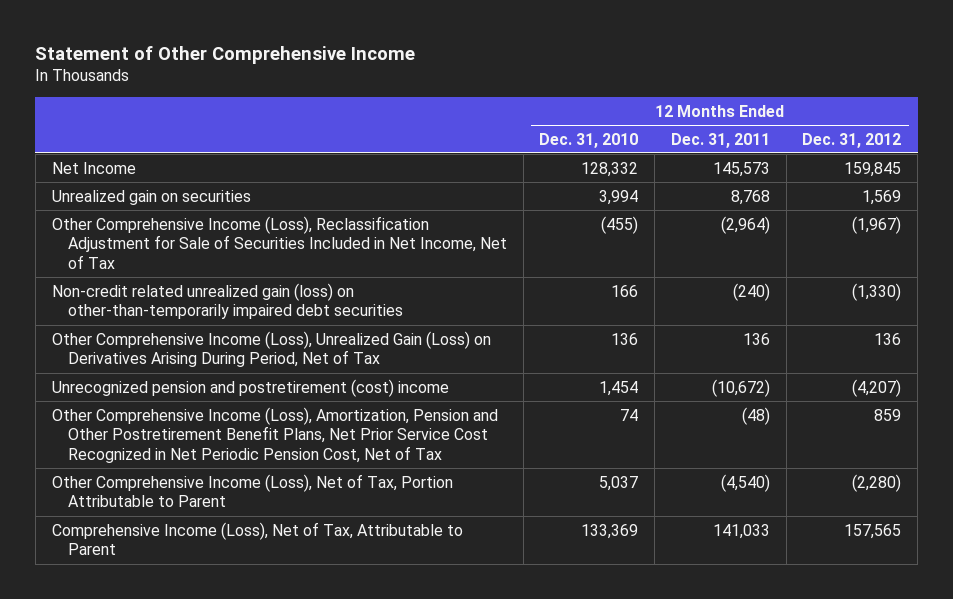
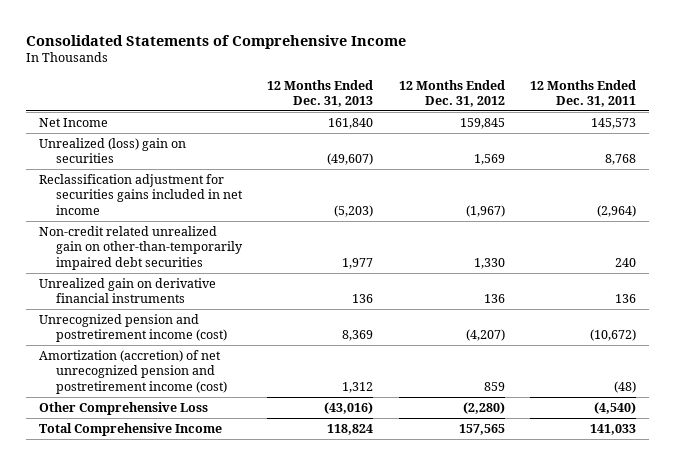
- Statement of Other Comprehensive Income
+ Consolidated Statements of Comprehensive Income
- | 12 Months Ended Dec. 31, 2010 | 12 Months Ended Dec. 31, 2011 | 12 Months Ended Dec. 31, 2012
+ | 12 Months Ended Dec. 31, 2013 | 12 Months Ended Dec. 31, 2012 | 12 Months Ended Dec. 31, 2011
- Unrealized gain on securities | 3,994 | 8,768 | 1,569
- Other Comprehensive Income (Loss), Reclassification Adjustment for Sale of Securities Included in Net Income, Net of Tax | (455) | (2,964) | (1,967)
- Non-credit related unrealized gain (loss) on other-than-temporarily impaired debt securities | 166 | (240) | (1,330)
- Other Comprehensive Income (Loss), Unrealized Gain (Loss) on Derivatives Arising During Period, Net of Tax | 136 | 136 | 136
- Unrecognized pension and postretirement (cost) income | 1,454 | (10,672) | (4,207)
- Other Comprehensive Income (Loss), Amortization, Pension and Other Postretirement Benefit Plans, Net Prior Service Cost Recognized in Net Periodic Pension Cost, Net of Tax | 74 | (48) | 859
- Other Comprehensive Income (Loss), Net of Tax, Portion Attributable to Parent | 5,037 | (4,540) | (2,280)
- Comprehensive Income (Loss), Net of Tax, Attributable to Parent | 133,369 | 141,033 | 157,565
+ Unrealized (loss) gain on securities | (49,607) | 1,569 | 8,768
+ Reclassification adjustment for securities gains included in net income | (5,203) | (1,967) | (2,964)
+ Non-credit related unrealized gain on other-than-temporarily impaired debt securities | 1,977 | 1,330 | 240
+ Unrealized gain on derivative financial instruments | 136 | 136 | 136
+ Unrecognized pension and postretirement income (cost) | 8,369 | (4,207) | (10,672)
+ Amortization (accretion) of net unrecognized pension and postretirement income (cost) | 1,312 | 859 | (48)
+ Other Comprehensive Loss | (43,016) | (2,280) | (4,540)
+ Total Comprehensive Income | 118,824 | 157,565 | 141,033

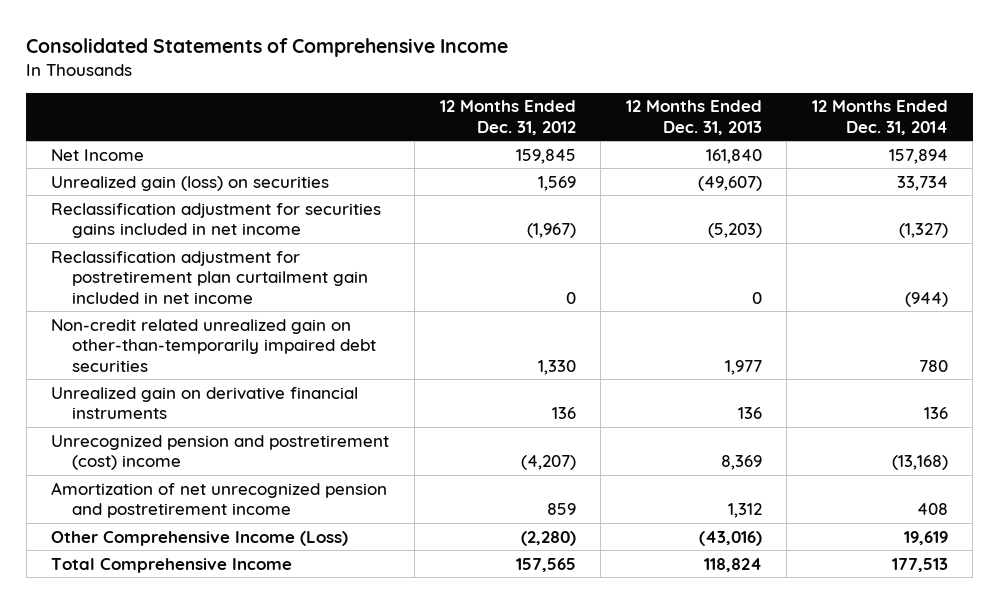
- | 12 Months Ended Dec. 31, 2013 | 12 Months Ended Dec. 31, 2012 | 12 Months Ended Dec. 31, 2011
+ | 12 Months Ended Dec. 31, 2012 | 12 Months Ended Dec. 31, 2013 | 12 Months Ended Dec. 31, 2014
- Unrealized (loss) gain on securities | (49,607) | 1,569 | 8,768
+ Unrealized gain (loss) on securities | 1,569 | (49,607) | 33,734
+ Reclassification adjustment for postretirement plan curtailment gain included in net income | 0 | 0 | (944)
- Unrecognized pension and postretirement income (cost) | 8,369 | (4,207) | (10,672)
- Amortization (accretion) of net unrecognized pension and postretirement income (cost) | 1,312 | 859 | (48)
- Other Comprehensive Loss | (43,016) | (2,280) | (4,540)
+ Unrecognized pension and postretirement (cost) income | (4,207) | 8,369 | (13,168)
+ Amortization of net unrecognized pension and postretirement income | 859 | 1,312 | 408
+ Other Comprehensive Income (Loss) | (2,280) | (43,016) | 19,619

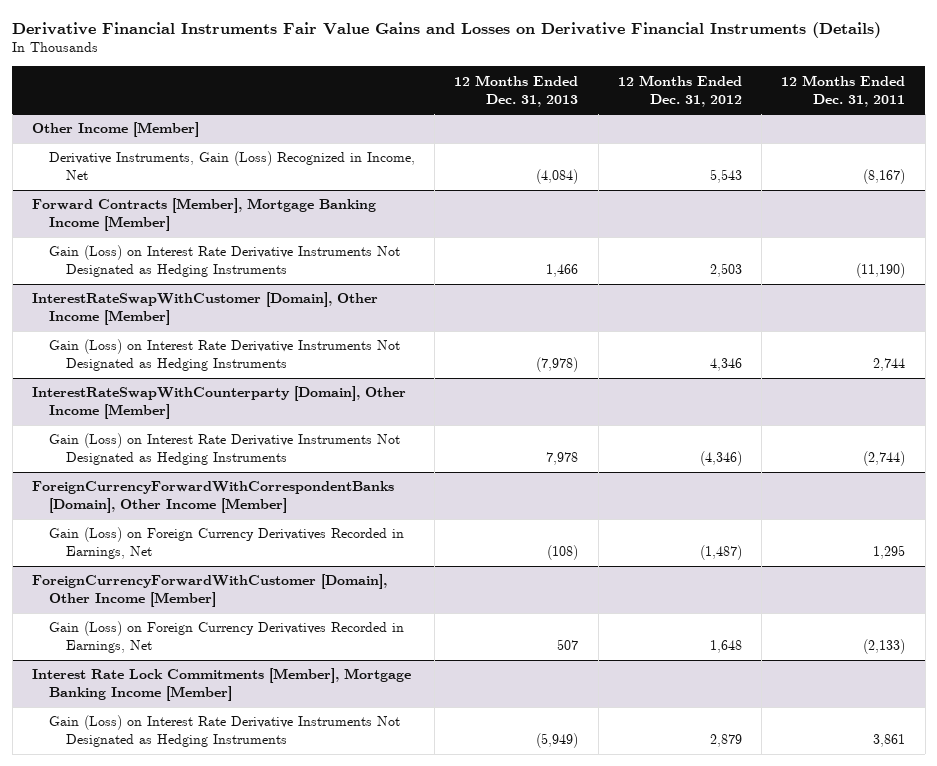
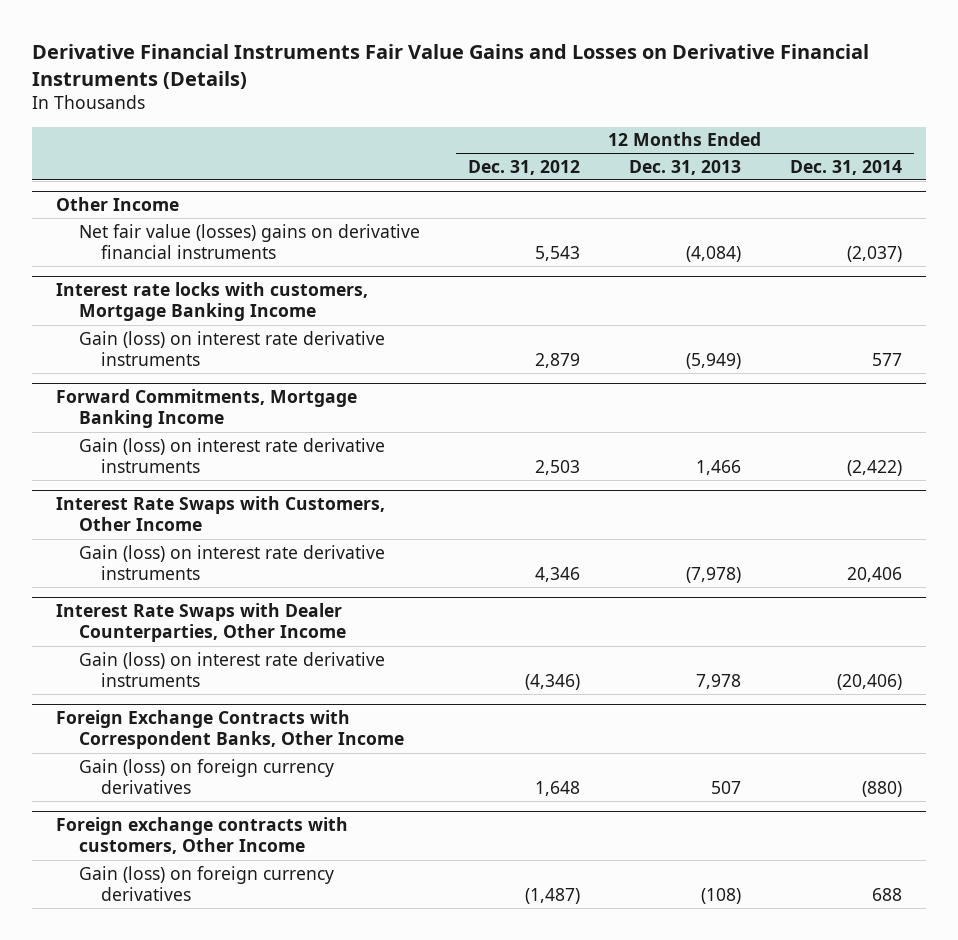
- | 12 Months Ended Dec. 31, 2013 | 12 Months Ended Dec. 31, 2012 | 12 Months Ended Dec. 31, 2011
+ | 12 Months Ended Dec. 31, 2012 | 12 Months Ended Dec. 31, 2013 | 12 Months Ended Dec. 31, 2014
- Other Income [Member]
- Derivative Instruments, Gain (Loss) Recognized in Income, Net | (4,084) | 5,543 | (8,167)
- Forward Contracts [Member], Mortgage Banking Income [Member]
- Gain (Loss) on Interest Rate Derivative Instruments Not Designated as Hedging Instruments | 1,466 | 2,503 | (11,190)
- InterestRateSwapWithCustomer [Domain], Other Income [Member]
- Gain (Loss) on Interest Rate Derivative Instruments Not Designated as Hedging Instruments | (7,978) | 4,346 | 2,744
- InterestRateSwapWithCounterparty [Domain], Other Income [Member]
- Gain (Loss) on Interest Rate Derivative Instruments Not Designated as Hedging Instruments | 7,978 | (4,346) | (2,744)
- ForeignCurrencyForwardWithCorrespondentBanks [Domain], Other Income [Member]
- Gain (Loss) on Foreign Currency Derivatives Recorded in Earnings, Net | (108) | (1,487) | 1,295
- ForeignCurrencyForwardWithCustomer [Domain], Other Income [Member]
- Gain (Loss) on Foreign Currency Derivatives Recorded in Earnings, Net | 507 | 1,648 | (2,133)
- Interest Rate Lock Commitments [Member], Mortgage Banking Income [Member]
- Gain (Loss) on Interest Rate Derivative Instruments Not Designated as Hedging Instruments | (5,949) | 2,879 | 3,861
+ Other Income
+ Net fair value (losses) gains on derivative financial instruments | 5,543 | (4,084) | (2,037)
+ Interest rate locks with customers, Mortgage Banking Income
+ Gain (loss) on interest rate derivative instruments | 2,879 | (5,949) | 577
+ Forward Commitments, Mortgage Banking Income
+ Gain (loss) on interest rate derivative instruments | 2,503 | 1,466 | (2,422)
+ Interest Rate Swaps with Customers, Other Income
+ Gain (loss) on interest rate derivative instruments | 4,346 | (7,978) | 20,406
+ Interest Rate Swaps with Dealer Counterparties, Other Income
+ Gain (loss) on interest rate derivative instruments | (4,346) | 7,978 | (20,406)
+ Foreign Exchange Contracts with Correspondent Banks, Other Income
+ Gain (loss) on foreign currency derivatives | 1,648 | 507 | (880)
+ Foreign exchange contracts with customers, Other Income
+ Gain (loss) on foreign currency derivatives | (1,487) | (108) | 688

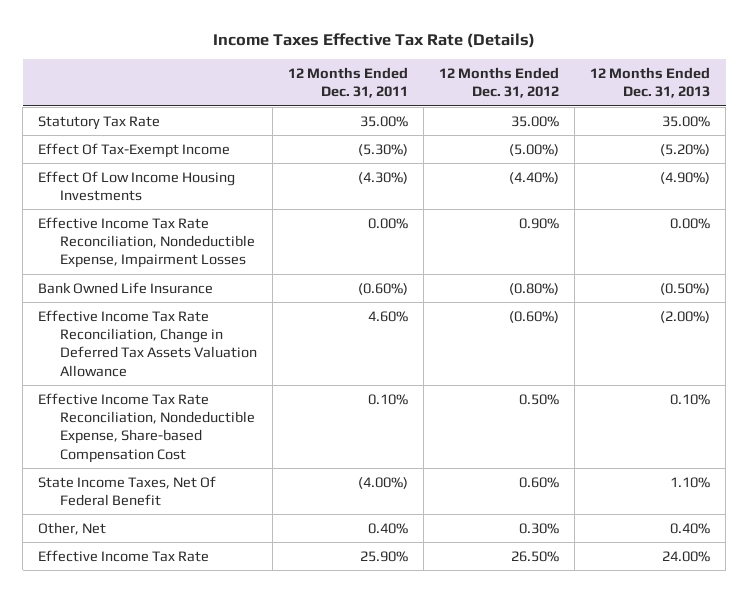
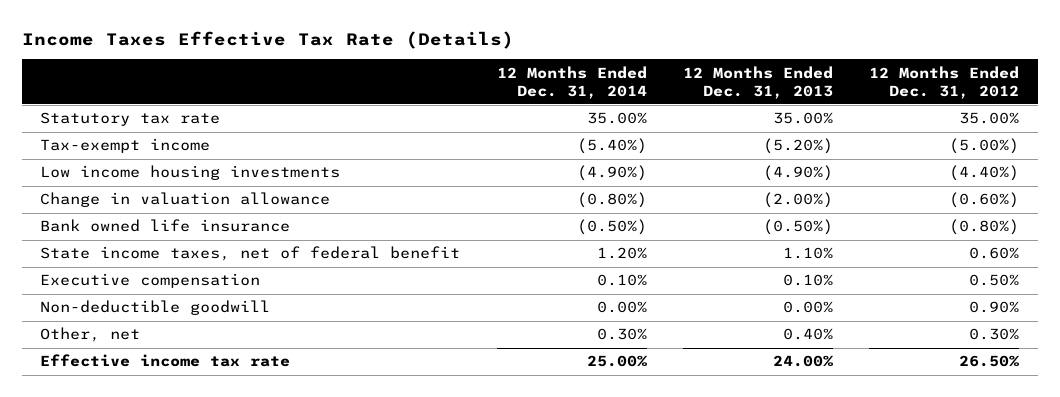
- | 12 Months Ended Dec. 31, 2011 | 12 Months Ended Dec. 31, 2012 | 12 Months Ended Dec. 31, 2013
+ | 12 Months Ended Dec. 31, 2014 | 12 Months Ended Dec. 31, 2013 | 12 Months Ended Dec. 31, 2012
- Statutory Tax Rate | 35.00% | 35.00% | 35.00%
- Effect Of Tax-Exempt Income | (5.30%) | (5.00%) | (5.20%)
- Effect Of Low Income Housing Investments | (4.30%) | (4.40%) | (4.90%)
- Effective Income Tax Rate Reconciliation, Nondeductible Expense, Impairment Losses | 0.00% | 0.90% | 0.00%
- Bank Owned Life Insurance | (0.60%) | (0.80%) | (0.50%)
- Effective Income Tax Rate Reconciliation, Change in Deferred Tax Assets Valuation Allowance | 4.60% | (0.60%) | (2.00%)
- Effective Income Tax Rate Reconciliation, Nondeductible Expense, Share-based Compensation Cost | 0.10% | 0.50% | 0.10%
- State Income Taxes, Net Of Federal Benefit | (4.00%) | 0.60% | 1.10%
- Other, Net | 0.40% | 0.30% | 0.40%
- Effective Income Tax Rate | 25.90% | 26.50% | 24.00%
+ Statutory tax rate | 35.00% | 35.00% | 35.00%
+ Tax-exempt income | (5.40%) | (5.20%) | (5.00%)
+ Low income housing investments | (4.90%) | (4.90%) | (4.40%)
+ Change in valuation allowance | (0.80%) | (2.00%) | (0.60%)
+ Bank owned life insurance | (0.50%) | (0.50%) | (0.80%)
+ State income taxes, net of federal benefit | 1.20% | 1.10% | 0.60%
+ Executive compensation | 0.10% | 0.10% | 0.50%
+ Non-deductible goodwill | 0.00% | 0.00% | 0.90%
+ Other, net | 0.30% | 0.40% | 0.30%
+ Effective income tax rate | 25.00% | 24.00% | 26.50%

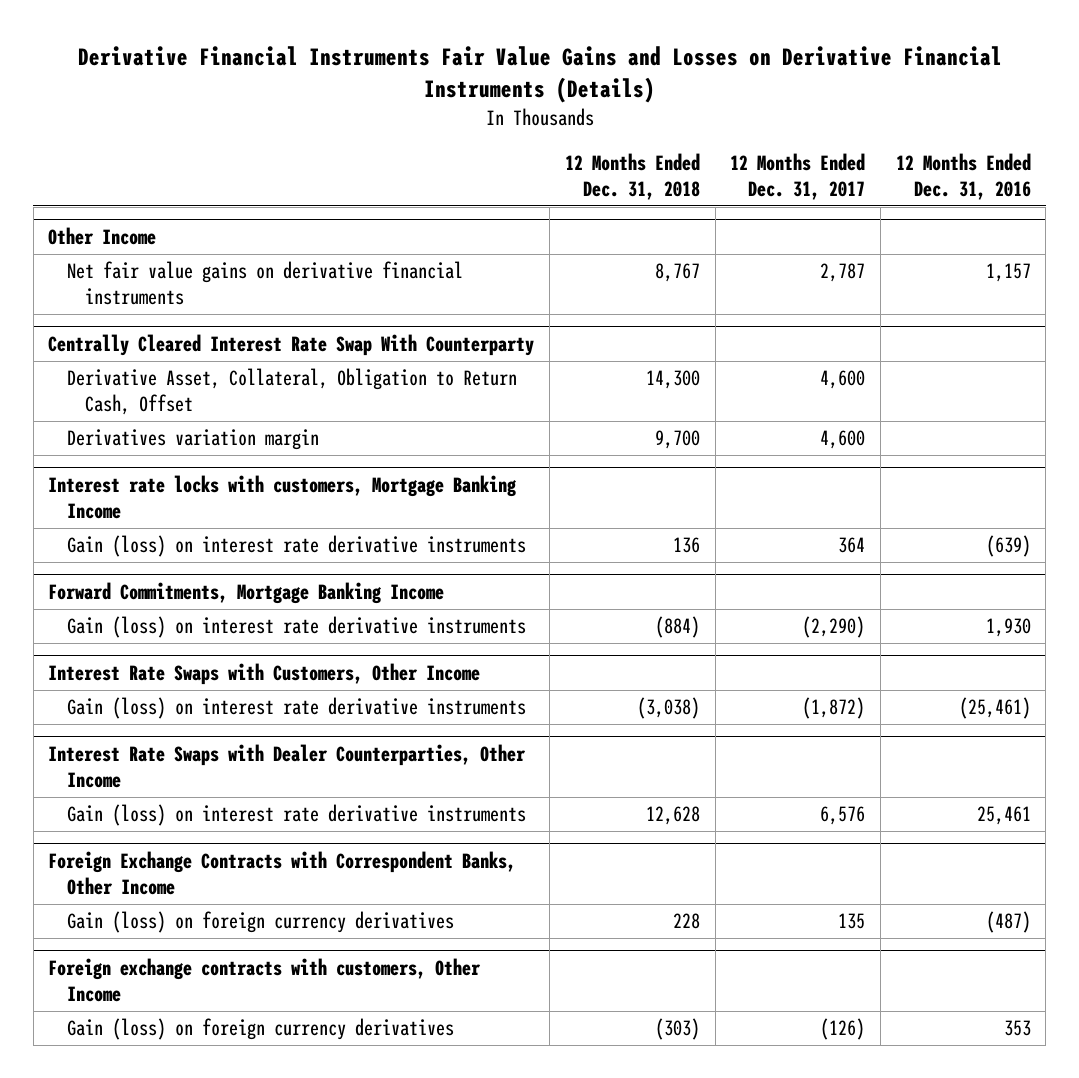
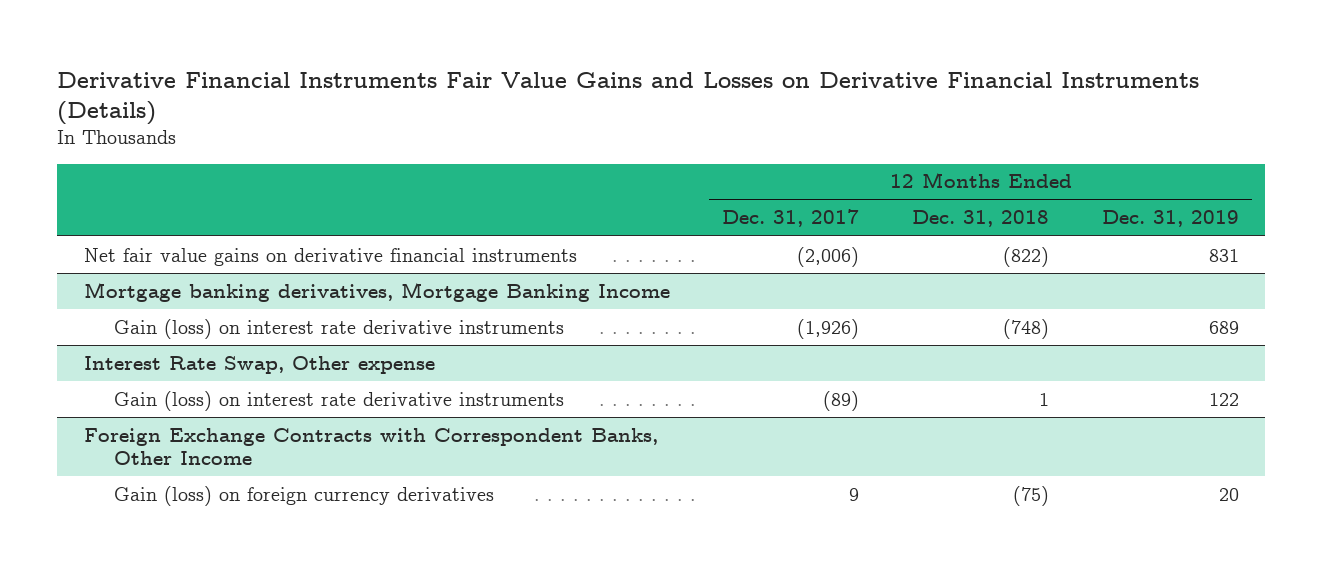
- | 12 Months Ended Dec. 31, 2018 | 12 Months Ended Dec. 31, 2017 | 12 Months Ended Dec. 31, 2016
+ | 12 Months Ended Dec. 31, 2017 | 12 Months Ended Dec. 31, 2018 | 12 Months Ended Dec. 31, 2019
- Other Income
- Net fair value gains on derivative financial instruments | 8,767 | 2,787 | 1,157
- Centrally Cleared Interest Rate Swap With Counterparty
- Derivative Asset, Collateral, Obligation to Return Cash, Offset | 14,300 | 4,600 |
- Derivatives variation margin | 9,700 | 4,600 |
- Interest rate locks with customers, Mortgage Banking Income
- Gain (loss) on interest rate derivative instruments | 136 | 364 | (639)
- Forward Commitments, Mortgage Banking Income
- Gain (loss) on interest rate derivative instruments | (884) | (2,290) | 1,930
- Interest Rate Swaps with Customers, Other Income
- Gain (loss) on interest rate derivative instruments | (3,038) | (1,872) | (25,461)
- Interest Rate Swaps with Dealer Counterparties, Other Income
- Gain (loss) on interest rate derivative instruments | 12,628 | 6,576 | 25,461
+ Net fair value gains on derivative financial instruments | (2,006) | (822) | 831
+ Mortgage banking derivatives, Mortgage Banking Income
+ Gain (loss) on interest rate derivative instruments | (1,926) | (748) | 689
+ Interest Rate Swap, Other expense
+ Gain (loss) on interest rate derivative instruments | (89) | 1 | 122
@ Foreign Exchange Contracts with Correspondent Banks, Other Income
- Gain (loss) on foreign currency derivatives | 228 | 135 | (487)
- Foreign exchange contracts with customers, Other Income
- Gain (loss) on foreign currency derivatives | (303) | (126) | 353
@ Foreign Exchange Contracts with Correspondent Banks, Other Income
+ Gain (loss) on foreign currency derivatives | 9 | (75) | 20

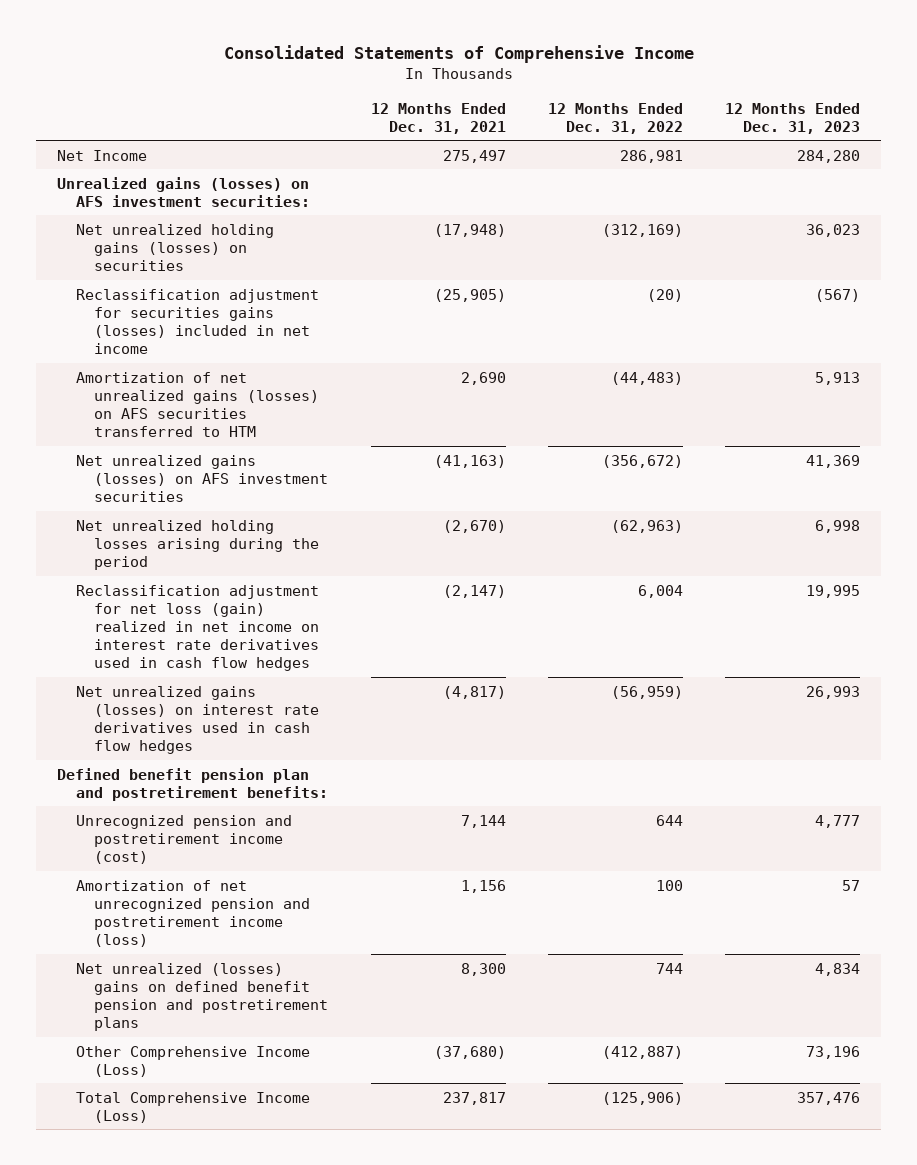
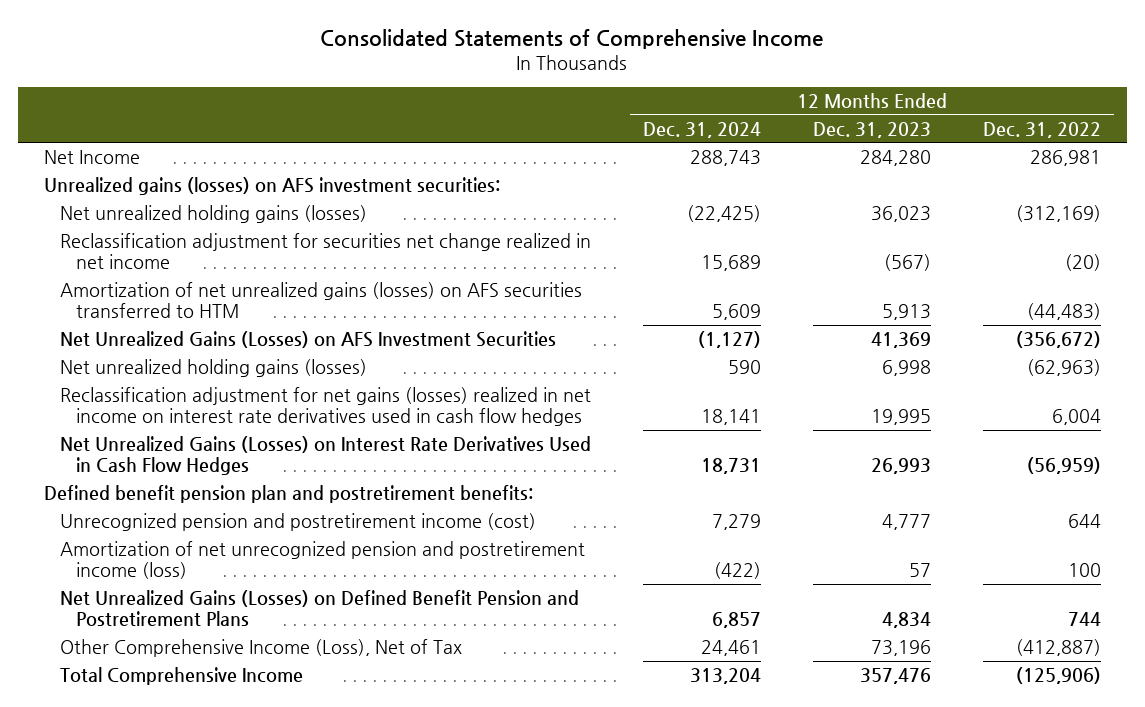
- | 12 Months Ended Dec. 31, 2021 | 12 Months Ended Dec. 31, 2022 | 12 Months Ended Dec. 31, 2023
+ | 12 Months Ended Dec. 31, 2024 | 12 Months Ended Dec. 31, 2023 | 12 Months Ended Dec. 31, 2022
- Net unrealized holding gains (losses) on securities | (17,948) | (312,169) | 36,023
- Reclassification adjustment for securities gains (losses) included in net income | (25,905) | (20) | (567)
+ Net unrealized holding gains (losses) | (22,425) | 36,023 | (312,169)
+ Reclassification adjustment for securities net change realized in net income | 15,689 | (567) | (20)
- Net unrealized gains (losses) on AFS investment securities | (41,163) | (356,672) | 41,369
- Net unrealized holding losses arising during the period | (2,670) | (62,963) | 6,998
- Reclassification adjustment for net loss (gain) realized in net income on interest rate derivatives used in cash flow hedges | (2,147) | 6,004 | 19,995
- Net unrealized gains (losses) on interest rate derivatives used in cash flow hedges | (4,817) | (56,959) | 26,993
+ Net Unrealized Gains (Losses) on AFS Investment Securities | (1,127) | 41,369 | (356,672)
+ Net unrealized holding gains (losses) | 590 | 6,998 | (62,963)
+ Reclassification adjustment for net gains (losses) realized in net income on interest rate derivatives used in cash flow hedges | 18,141 | 19,995 | 6,004
+ Net Unrealized Gains (Losses) on Interest Rate Derivatives Used in Cash Flow Hedges | 18,731 | 26,993 | (56,959)
- Net unrealized (losses) gains on defined benefit pension and postretirement plans | 8,300 | 744 | 4,834
- Other Comprehensive Income (Loss) | (37,680) | (412,887) | 73,196
- Total Comprehensive Income (Loss) | 237,817 | (125,906) | 357,476
+ Net Unrealized Gains (Losses) on Defined Benefit Pension and Postretirement Plans | 6,857 | 4,834 | 744
+ Other Comprehensive Income (Loss), Net of Tax | 24,461 | 73,196 | (412,887)
+ Total Comprehensive Income | 313,204 | 357,476 | (125,906)

